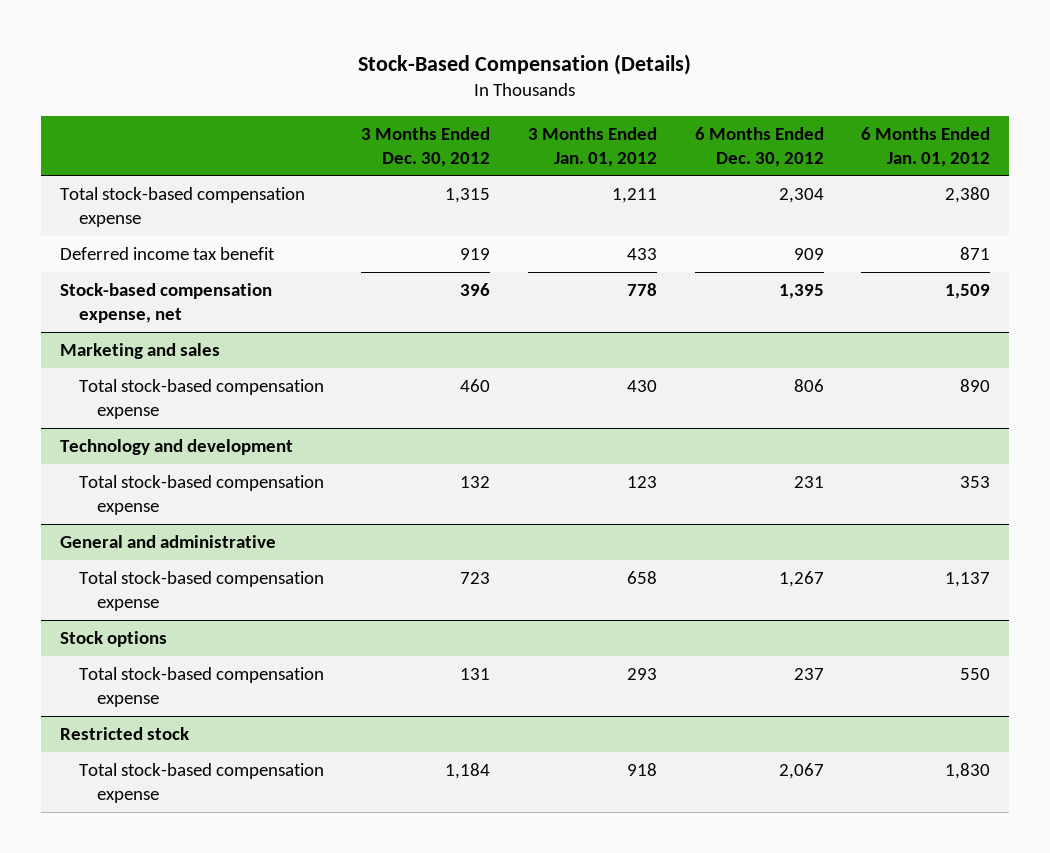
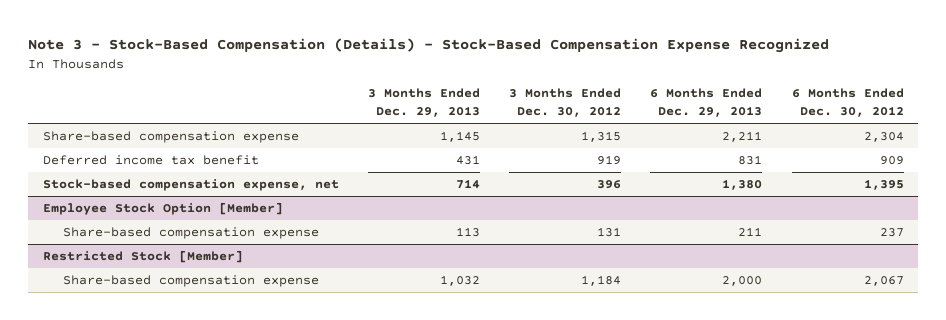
- Stock-Based Compensation (Details)
+ Note 3 - Stock-Based Compensation (Details) - Stock-Based Compensation Expense Recognized
- | 3 Months Ended Dec. 30, 2012 | 3 Months Ended Jan. 01, 2012 | 6 Months Ended Dec. 30, 2012 | 6 Months Ended Jan. 01, 2012
+ | 3 Months Ended Dec. 29, 2013 | 3 Months Ended Dec. 30, 2012 | 6 Months Ended Dec. 29, 2013 | 6 Months Ended Dec. 30, 2012
- Total stock-based compensation expense | 1,315 | 1,211 | 2,304 | 2,380
+ Share-based compensation expense | 1,145 | 1,315 | 2,211 | 2,304
- Marketing and sales
- Total stock-based compensation expense | 460 | 430 | 806 | 890
- Technology and development
- Total stock-based compensation expense | 132 | 123 | 231 | 353
- General and administrative
- Total stock-based compensation expense | 723 | 658 | 1,267 | 1,137
- Stock options
- Total stock-based compensation expense | 131 | 293 | 237 | 550
- Restricted stock
- Total stock-based compensation expense | 1,184 | 918 | 2,067 | 1,830
+ Employee Stock Option [Member]
+ Share-based compensation expense | 113 | 131 | 211 | 237
+ Restricted Stock [Member]
+ Share-based compensation expense | 1,032 | 1,184 | 2,000 | 2,067

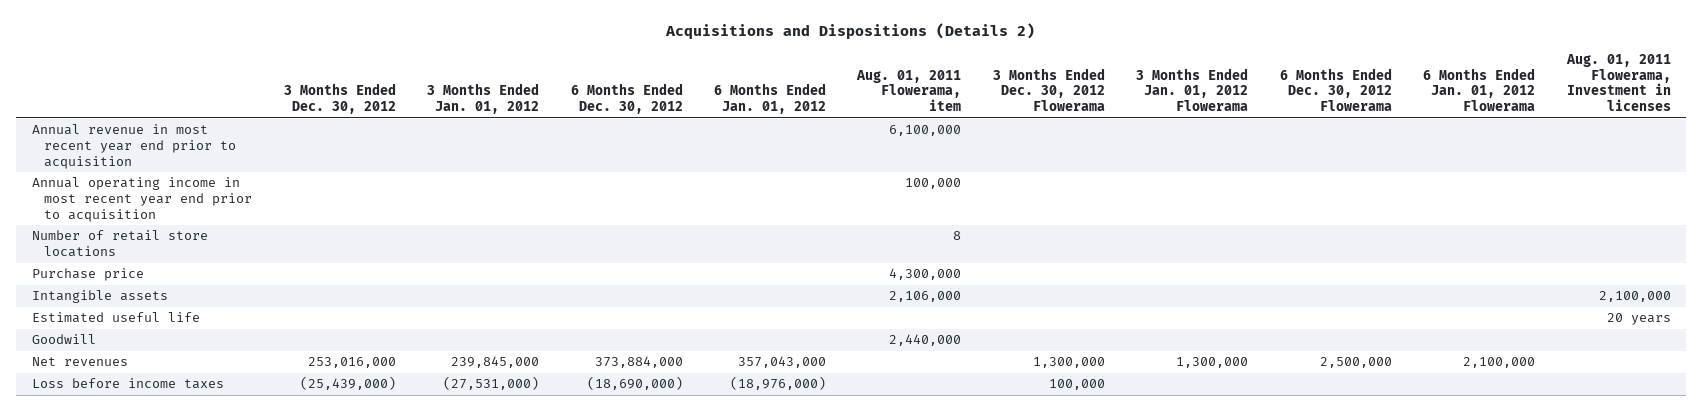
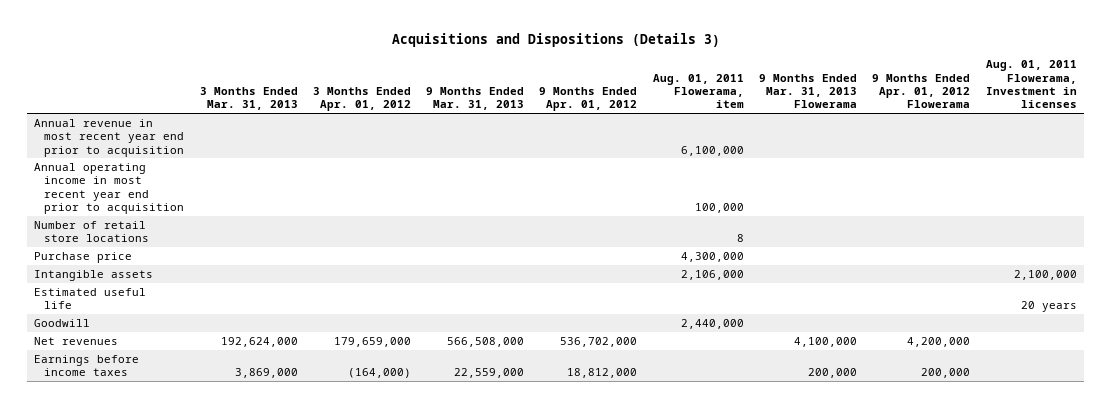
- Acquisitions and Dispositions (Details 2)
+ Acquisitions and Dispositions (Details 3)
- | 3 Months Ended Dec. 30, 2012 | 3 Months Ended Jan. 01, 2012 | 6 Months Ended Dec. 30, 2012 | 6 Months Ended Jan. 01, 2012 | Aug. 01, 2011 Flowerama, item | 3 Months Ended Dec. 30, 2012 Flowerama | 3 Months Ended Jan. 01, 2012 Flowerama | 6 Months Ended Dec. 30, 2012 Flowerama | 6 Months Ended Jan. 01, 2012 Flowerama | Aug. 01, 2011 Flowerama, Investment in licenses
+ | 3 Months Ended Mar. 31, 2013 | 3 Months Ended Apr. 01, 2012 | 9 Months Ended Mar. 31, 2013 | 9 Months Ended Apr. 01, 2012 | Aug. 01, 2011 Flowerama, item | 9 Months Ended Mar. 31, 2013 Flowerama | 9 Months Ended Apr. 01, 2012 Flowerama | Aug. 01, 2011 Flowerama, Investment in licenses
- Loss before income taxes | (25,439,000) | (27,531,000) | (18,690,000) | (18,976,000) | | 100,000 | | | |
+ Earnings before income taxes | 3,869,000 | (164,000) | 22,559,000 | 18,812,000 | | 200,000 | 200,000 |

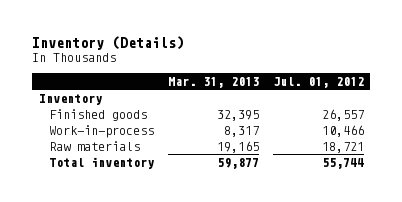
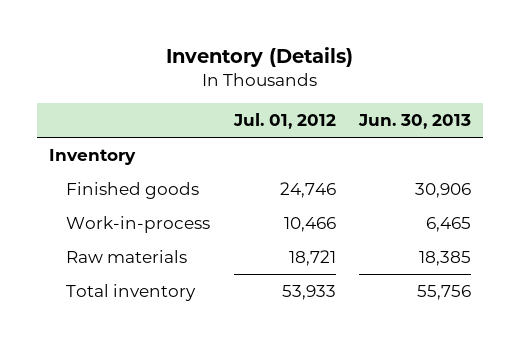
- | Mar. 31, 2013 | Jul. 01, 2012
+ | Jul. 01, 2012 | Jun. 30, 2013
- Finished goods | 32,395 | 26,557
+ Finished goods | 24,746 | 30,906
- Total inventory | 59,877 | 55,744
+ Total inventory | 53,933 | 55,756

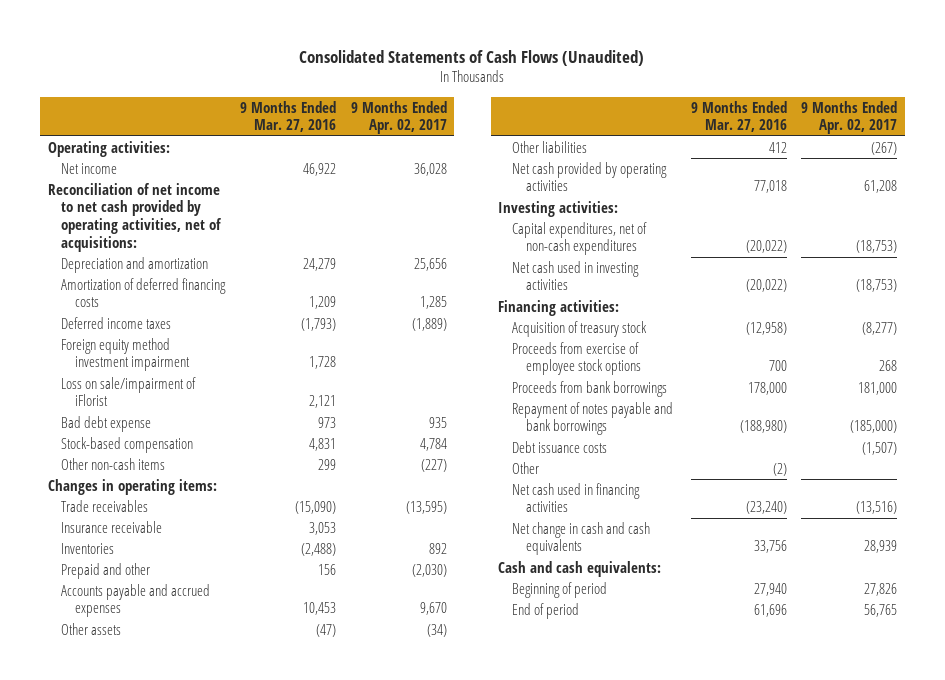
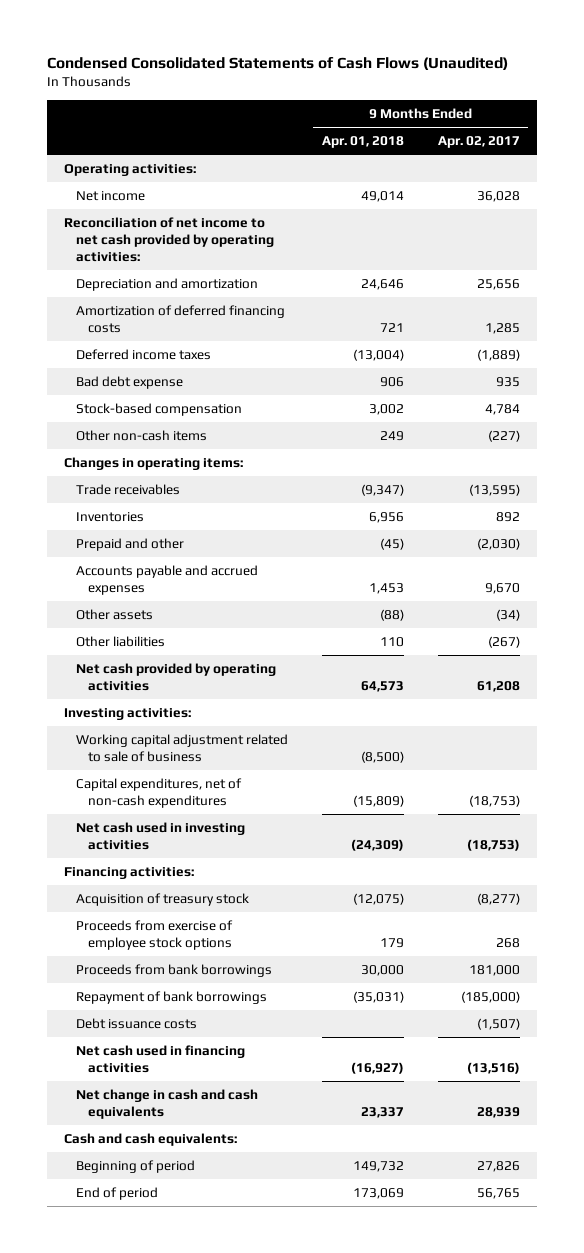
- Consolidated Statements of Cash Flows (Unaudited)
+ Condensed Consolidated Statements of Cash Flows (Unaudited)
- | 9 Months Ended Mar. 27, 2016 | 9 Months Ended Apr. 02, 2017
+ | 9 Months Ended Apr. 01, 2018 | 9 Months Ended Apr. 02, 2017
- Reconciliation of net income to net cash provided by operating activities, net of acquisitions:
+ Reconciliation of net income to net cash provided by operating activities:
- Foreign equity method investment impairment | 1,728 |
- Loss on sale/impairment of iFlorist | 2,121 |
- Insurance receivable | 3,053 |
+ Working capital adjustment related to sale of business | (8,500) |
- Repayment of notes payable and bank borrowings | (188,980) | (185,000)
+ Repayment of bank borrowings | (35,031) | (185,000)
- Other | (2) |

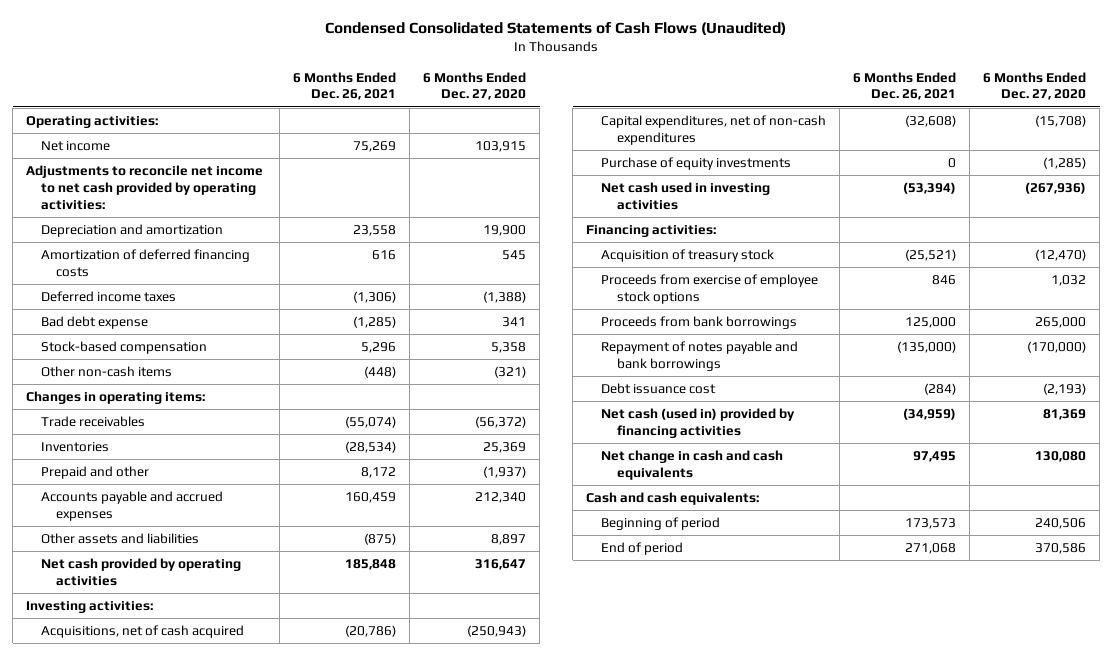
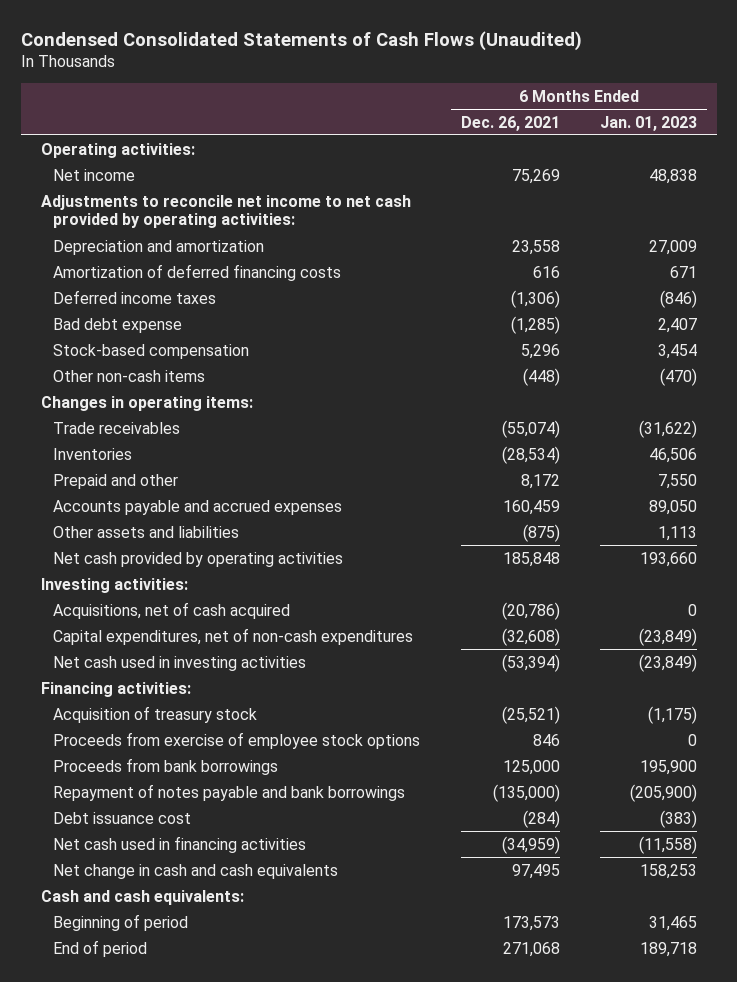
- | 6 Months Ended Dec. 26, 2021 | 6 Months Ended Dec. 27, 2020
+ | 6 Months Ended Dec. 26, 2021 | 6 Months Ended Jan. 01, 2023
- Purchase of equity investments | 0 | (1,285)
- Net cash (used in) provided by financing activities | (34,959) | 81,369
+ Net cash used in financing activities | (34,959) | (11,558)

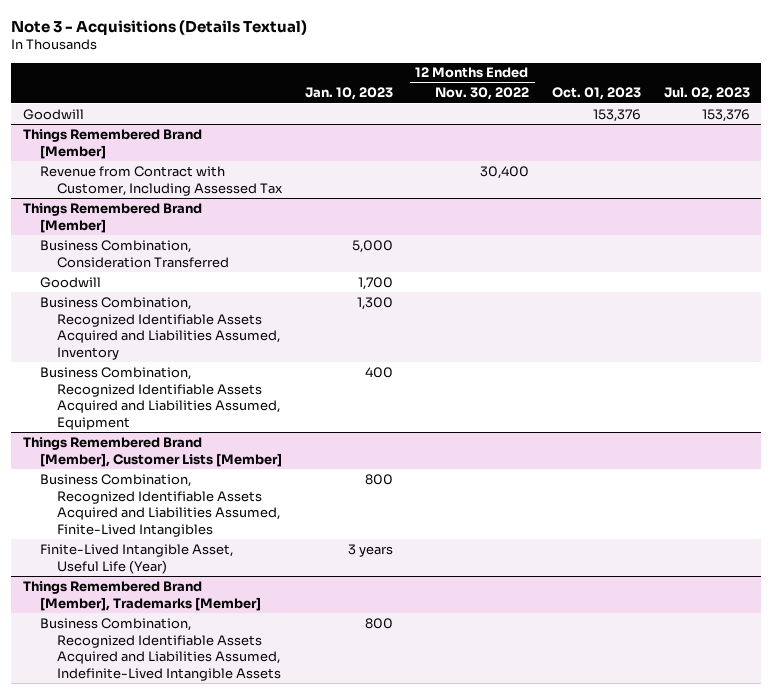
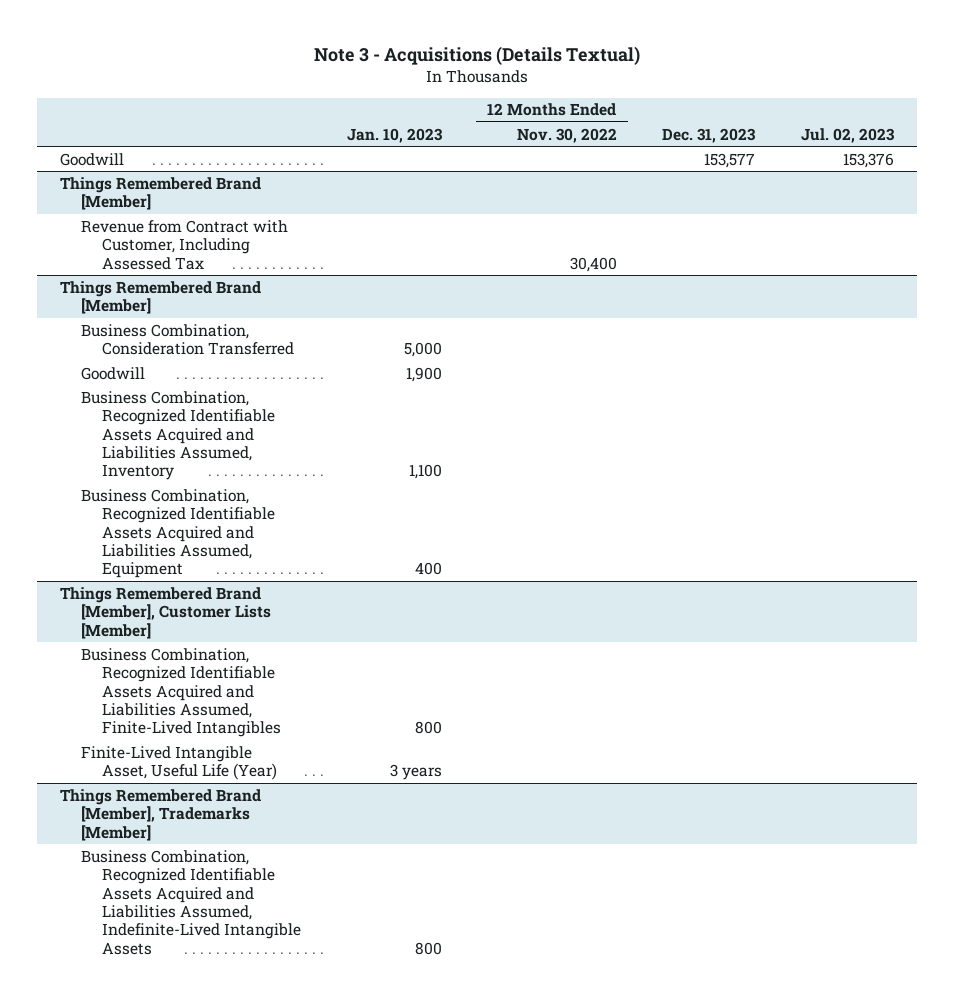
- | Jan. 10, 2023 | 12 Months Ended Nov. 30, 2022 | Oct. 01, 2023 | Jul. 02, 2023
+ | Jan. 10, 2023 | 12 Months Ended Nov. 30, 2022 | Dec. 31, 2023 | Jul. 02, 2023
@ Things Remembered Brand [Member]
- Goodwill | 1,700 | | |
- Business Combination, Recognized Identifiable Assets Acquired and Liabilities Assumed, Inventory | 1,300 | | |
+ Goodwill | 1,900 | | |
+ Business Combination, Recognized Identifiable Assets Acquired and Liabilities Assumed, Inventory | 1,100 | | |

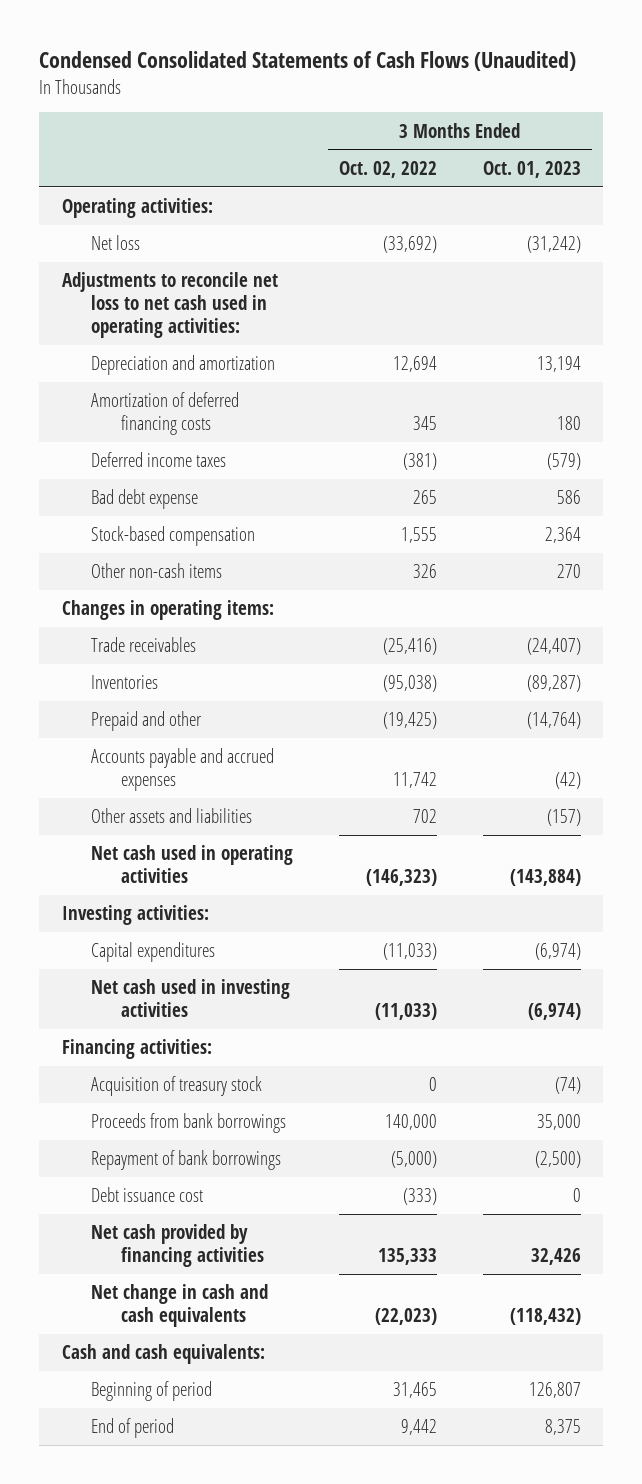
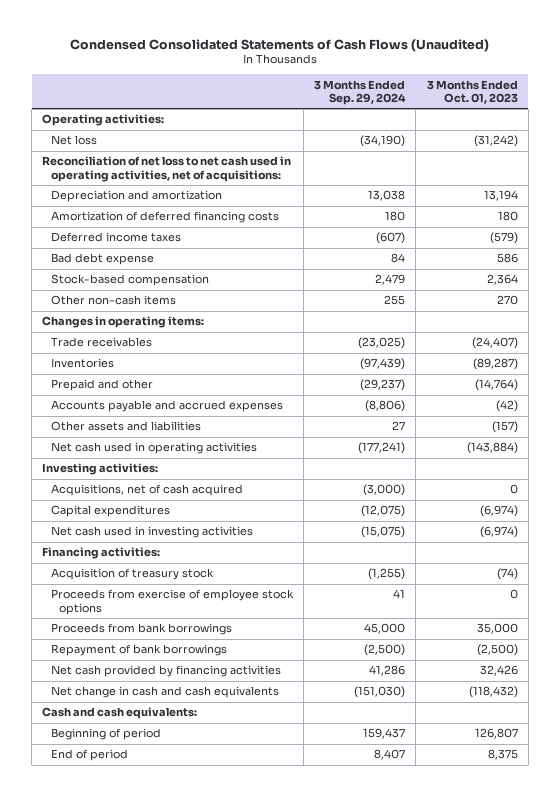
- | 3 Months Ended Oct. 02, 2022 | 3 Months Ended Oct. 01, 2023
+ | 3 Months Ended Sep. 29, 2024 | 3 Months Ended Oct. 01, 2023
- Adjustments to reconcile net loss to net cash used in operating activities:
+ Reconciliation of net loss to net cash used in operating activities, net of acquisitions:
+ Acquisitions, net of cash acquired | (3,000) | 0
+ Proceeds from exercise of employee stock options | 41 | 0
- Debt issuance cost | (333) | 0

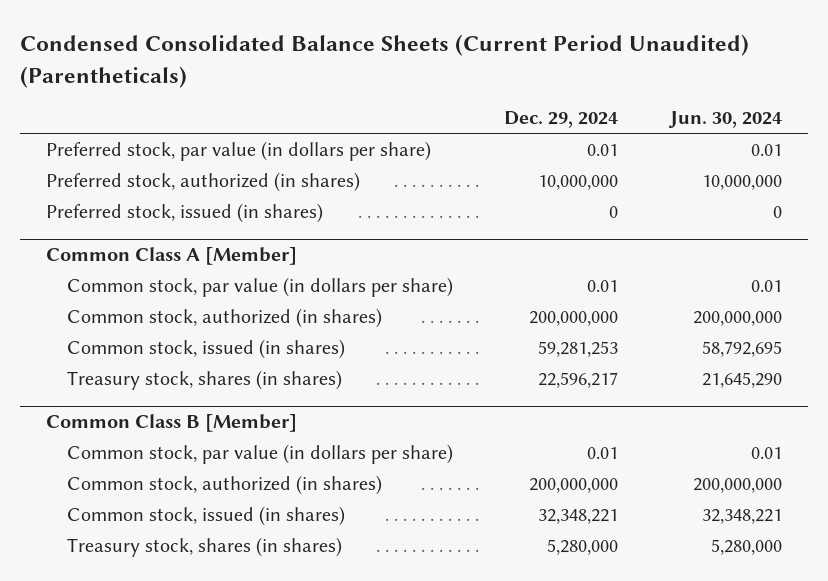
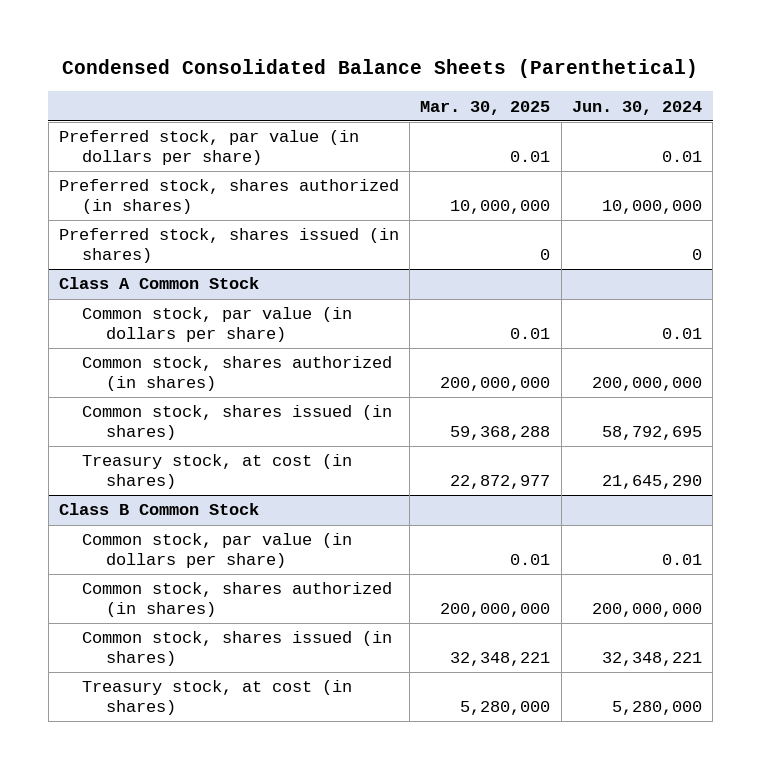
- Condensed Consolidated Balance Sheets (Current Period Unaudited) (Parentheticals)
+ Condensed Consolidated Balance Sheets (Parenthetical)
- | Dec. 29, 2024 | Jun. 30, 2024
+ | Mar. 30, 2025 | Jun. 30, 2024
- Preferred stock, authorized (in shares) | 10,000,000 | 10,000,000
- Preferred stock, issued (in shares) | 0 | 0
- Common Class A [Member]
+ Preferred stock, shares authorized (in shares) | 10,000,000 | 10,000,000
+ Preferred stock, shares issued (in shares) | 0 | 0
+ Class A Common Stock
- Common stock, authorized (in shares) | 200,000,000 | 200,000,000
- Common stock, issued (in shares) | 59,281,253 | 58,792,695
- Treasury stock, shares (in shares) | 22,596,217 | 21,645,290
- Common Class B [Member]
+ Common stock, shares authorized (in shares) | 200,000,000 | 200,000,000
+ Common stock, shares issued (in shares) | 59,368,288 | 58,792,695
+ Treasury stock, at cost (in shares) | 22,872,977 | 21,645,290
+ Class B Common Stock
- Common stock, authorized (in shares) | 200,000,000 | 200,000,000
- Common stock, issued (in shares) | 32,348,221 | 32,348,221
- Treasury stock, shares (in shares) | 5,280,000 | 5,280,000
+ Common stock, shares authorized (in shares) | 200,000,000 | 200,000,000
+ Common stock, shares issued (in shares) | 32,348,221 | 32,348,221
+ Treasury stock, at cost (in shares) | 5,280,000 | 5,280,000

